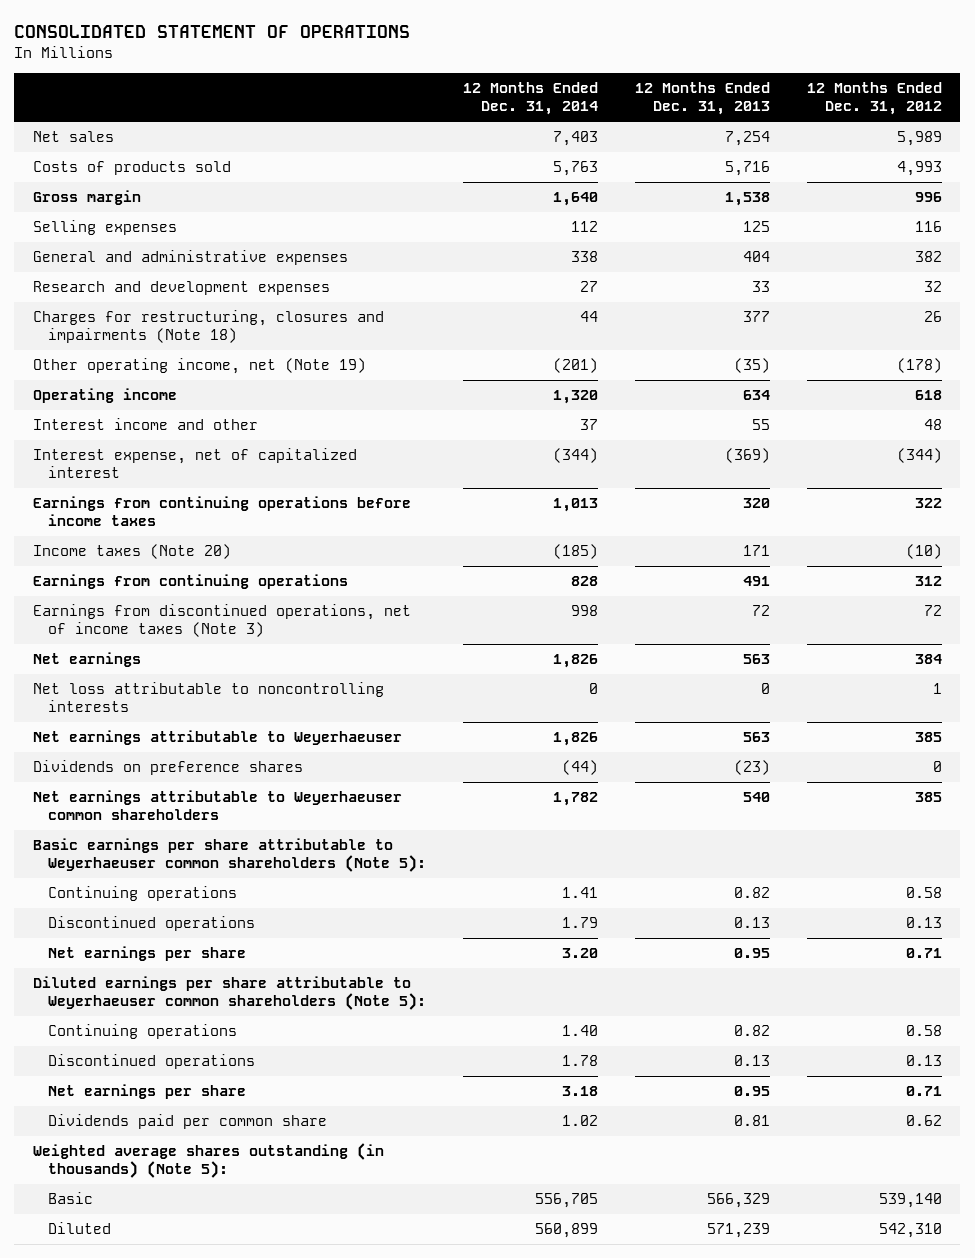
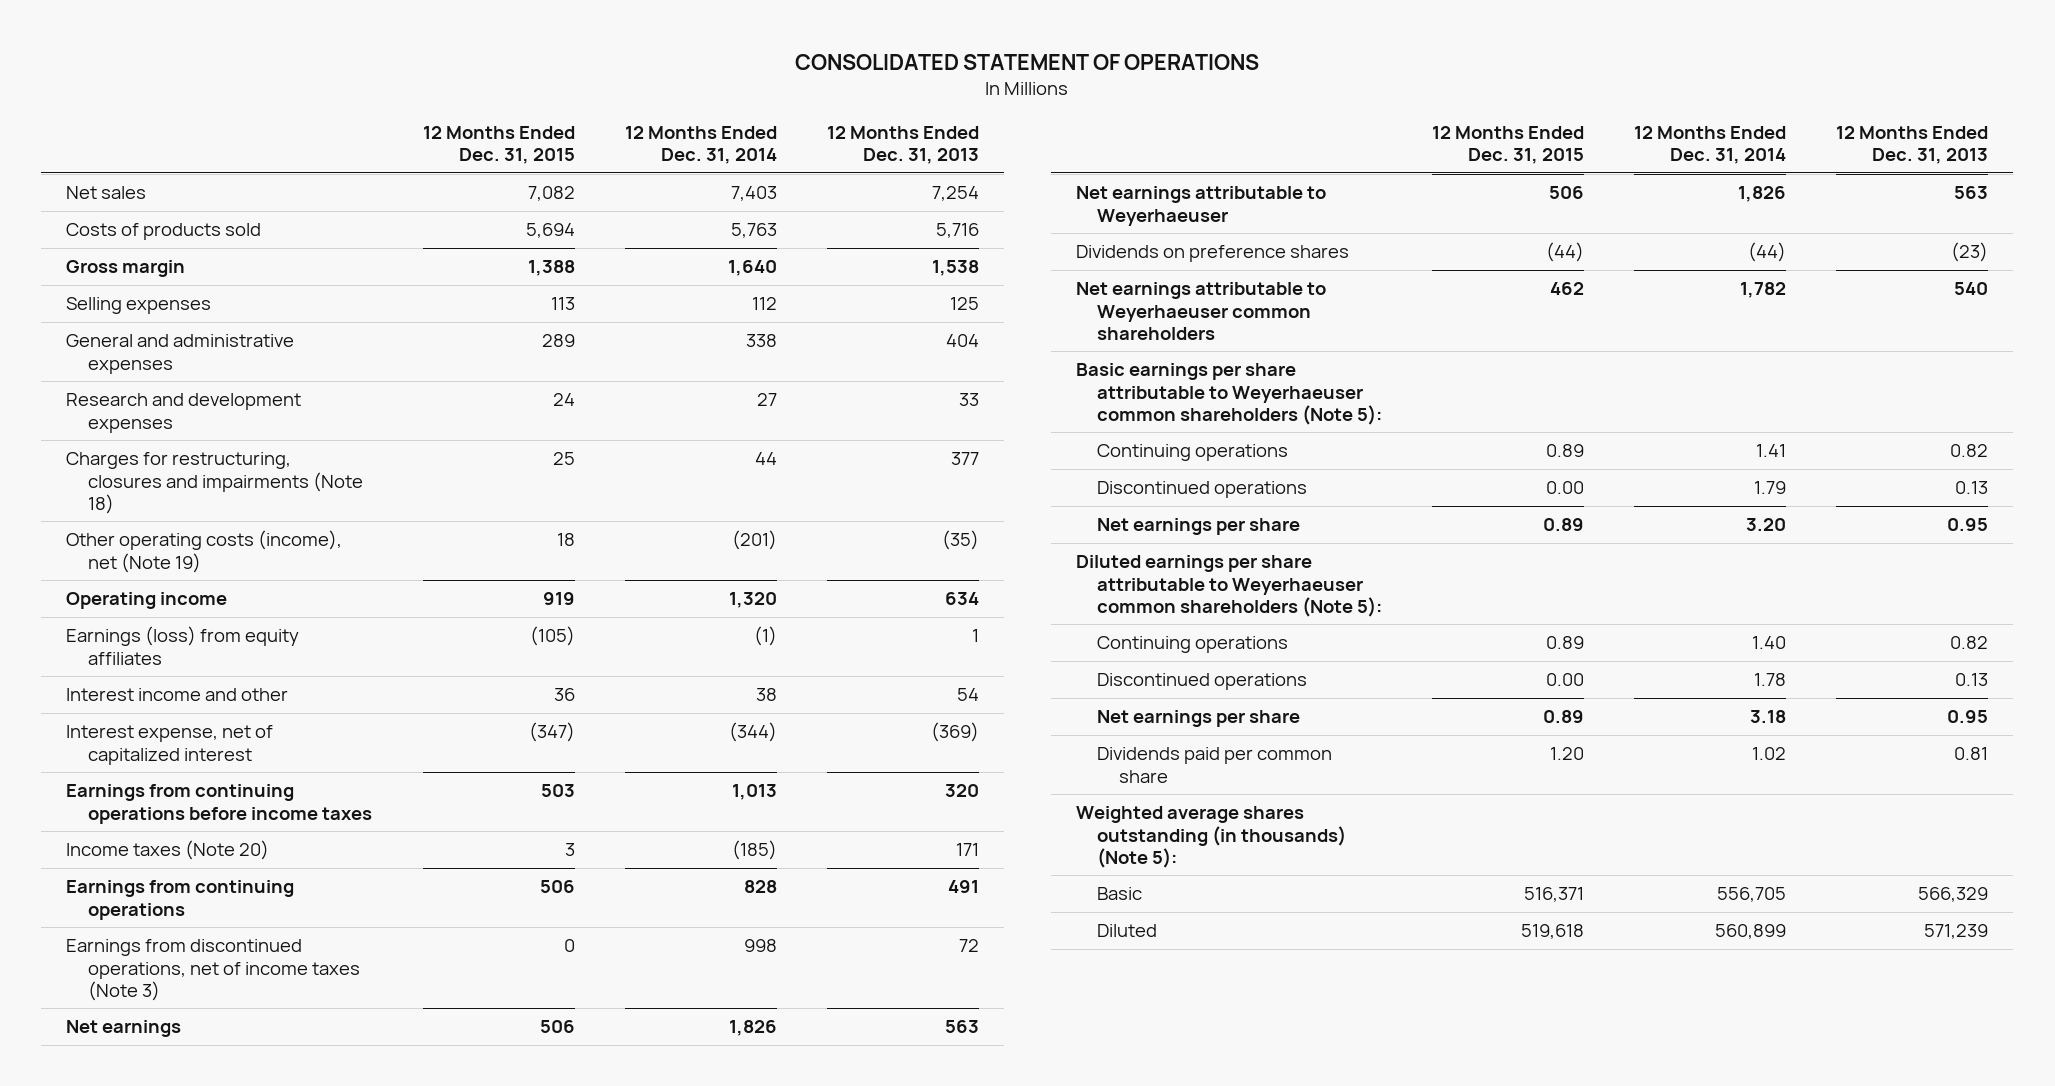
- | 12 Months Ended Dec. 31, 2014 | 12 Months Ended Dec. 31, 2013 | 12 Months Ended Dec. 31, 2012
+ | 12 Months Ended Dec. 31, 2015 | 12 Months Ended Dec. 31, 2014 | 12 Months Ended Dec. 31, 2013
- Other operating income, net (Note 19) | (201) | (35) | (178)
+ Other operating costs (income), net (Note 19) | 18 | (201) | (35)
- Interest income and other | 37 | 55 | 48
+ Earnings (loss) from equity affiliates | (105) | (1) | 1
+ Interest income and other | 36 | 38 | 54
- Net loss attributable to noncontrolling interests | 0 | 0 | 1

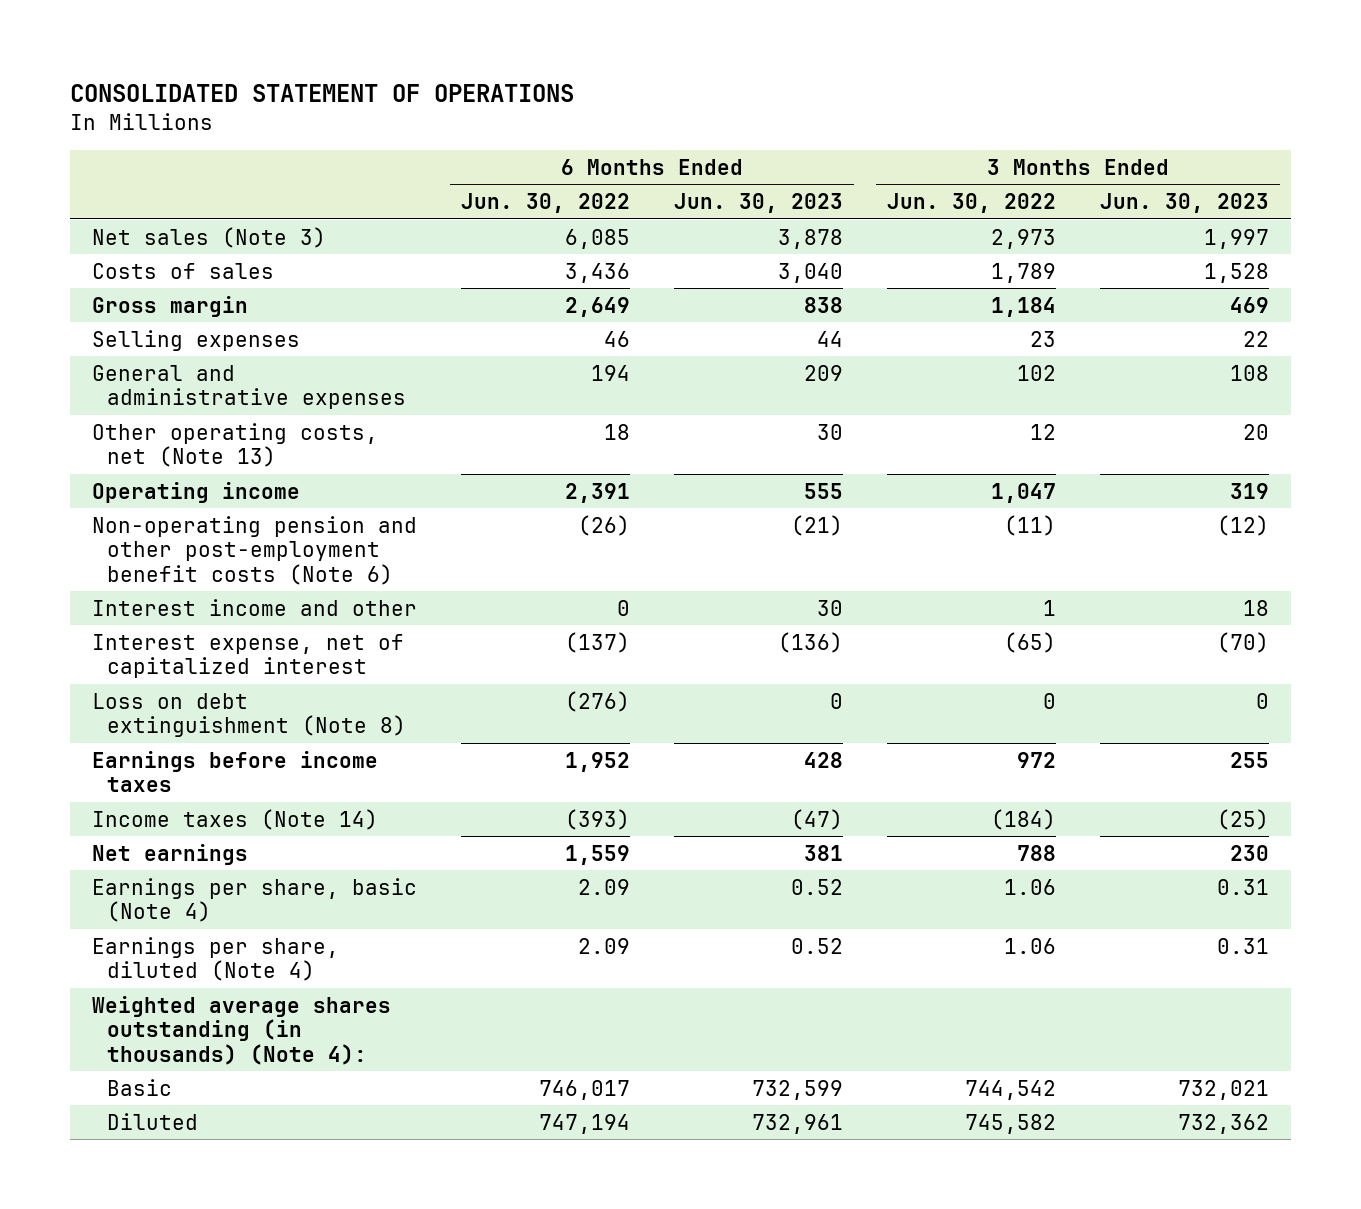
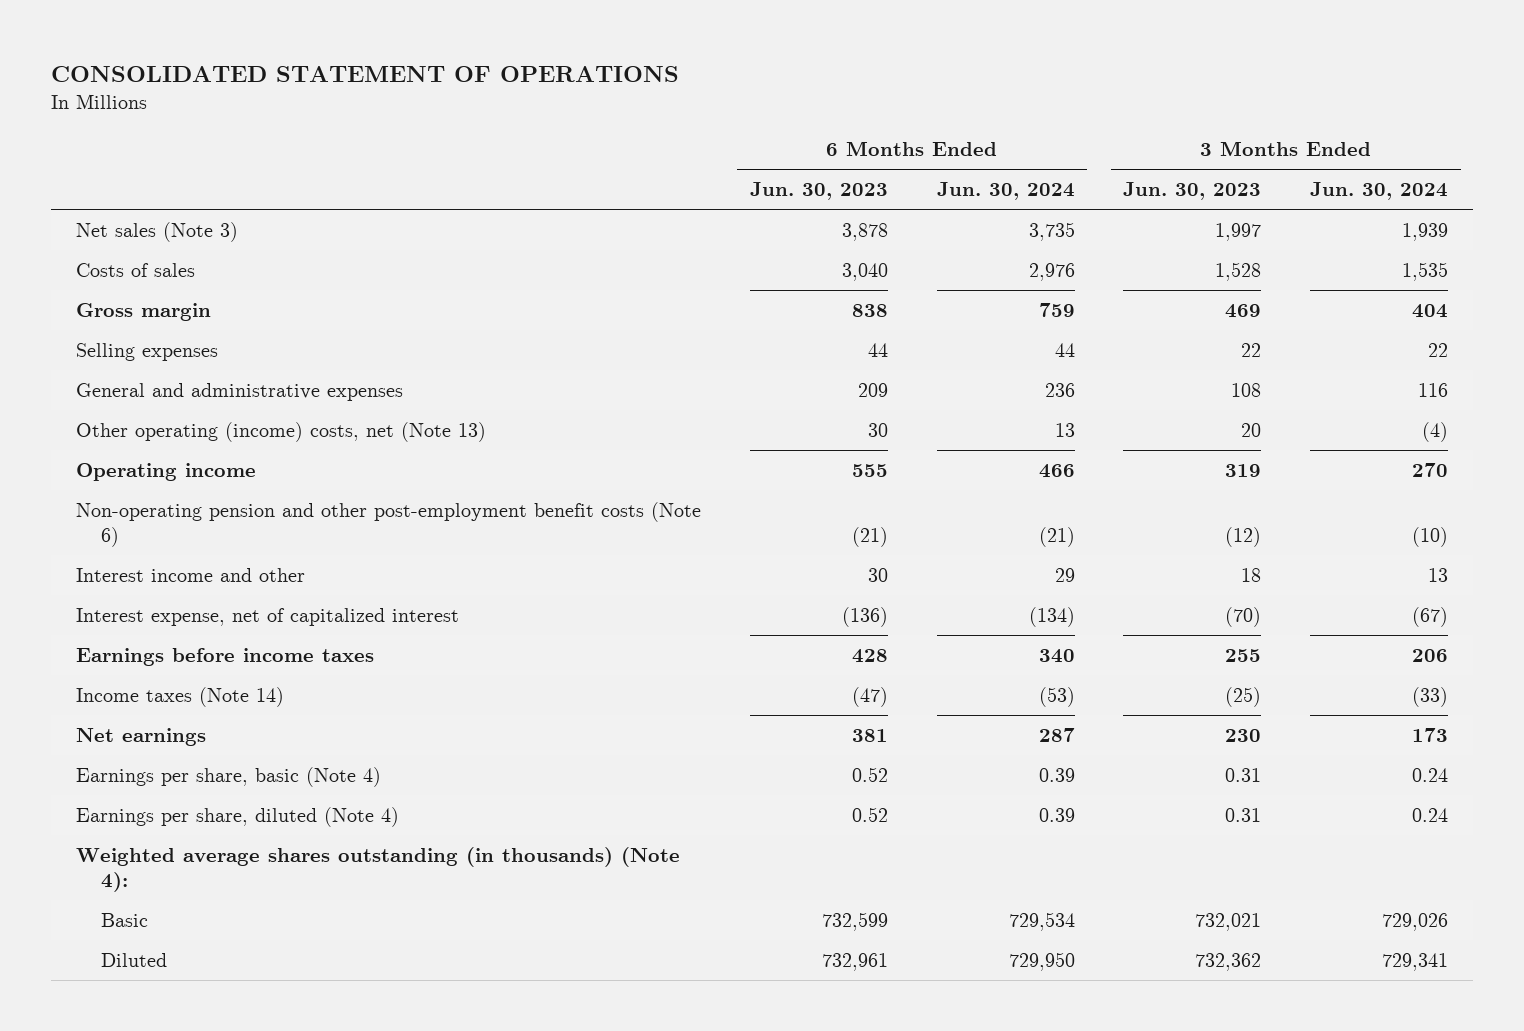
- | 6 Months Ended Jun. 30, 2022 | 6 Months Ended Jun. 30, 2023 | 3 Months Ended Jun. 30, 2022 | 3 Months Ended Jun. 30, 2023
+ | 6 Months Ended Jun. 30, 2023 | 6 Months Ended Jun. 30, 2024 | 3 Months Ended Jun. 30, 2023 | 3 Months Ended Jun. 30, 2024
- Other operating costs, net (Note 13) | 18 | 30 | 12 | 20
+ Other operating (income) costs, net (Note 13) | 30 | 13 | 20 | (4)
- Loss on debt extinguishment (Note 8) | (276) | 0 | 0 | 0

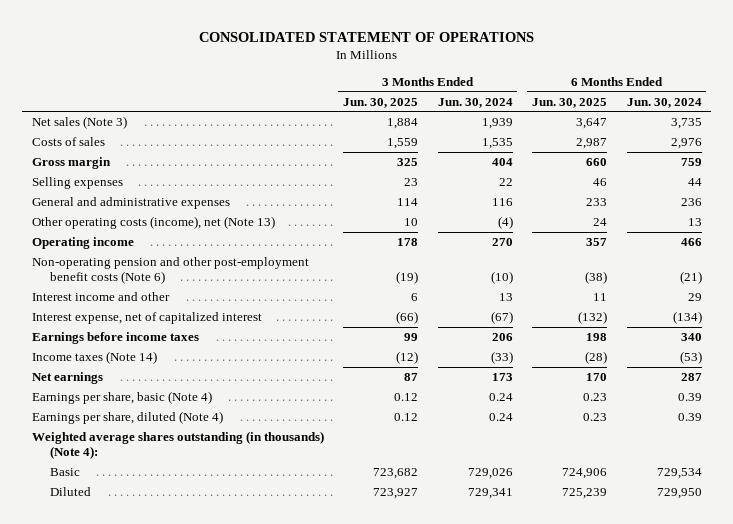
- | 6 Months Ended Jun. 30, 2023 | 6 Months Ended Jun. 30, 2024 | 3 Months Ended Jun. 30, 2023 | 3 Months Ended Jun. 30, 2024
+ | 3 Months Ended Jun. 30, 2025 | 3 Months Ended Jun. 30, 2024 | 6 Months Ended Jun. 30, 2025 | 6 Months Ended Jun. 30, 2024
- Other operating (income) costs, net (Note 13) | 30 | 13 | 20 | (4)
+ Other operating costs (income), net (Note 13) | 10 | (4) | 24 | 13

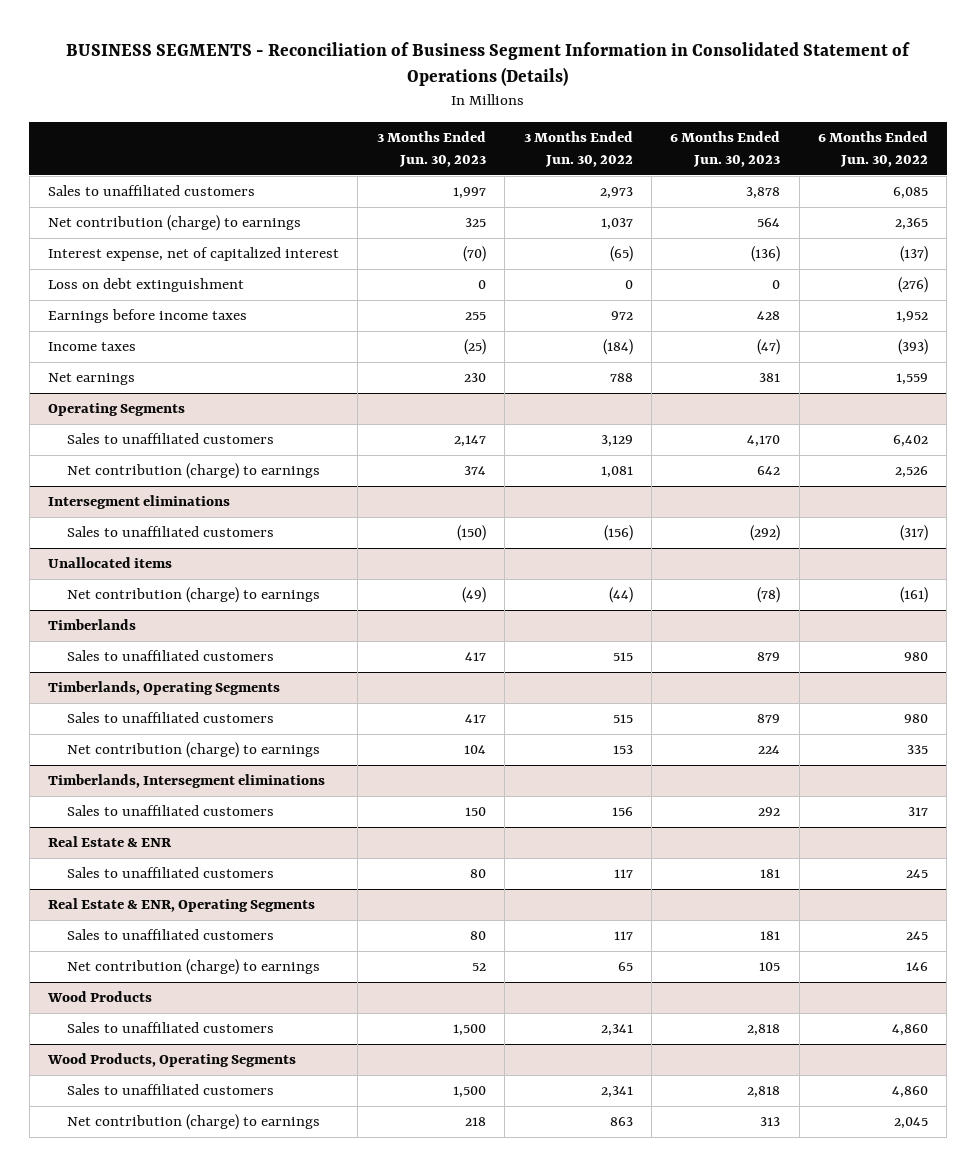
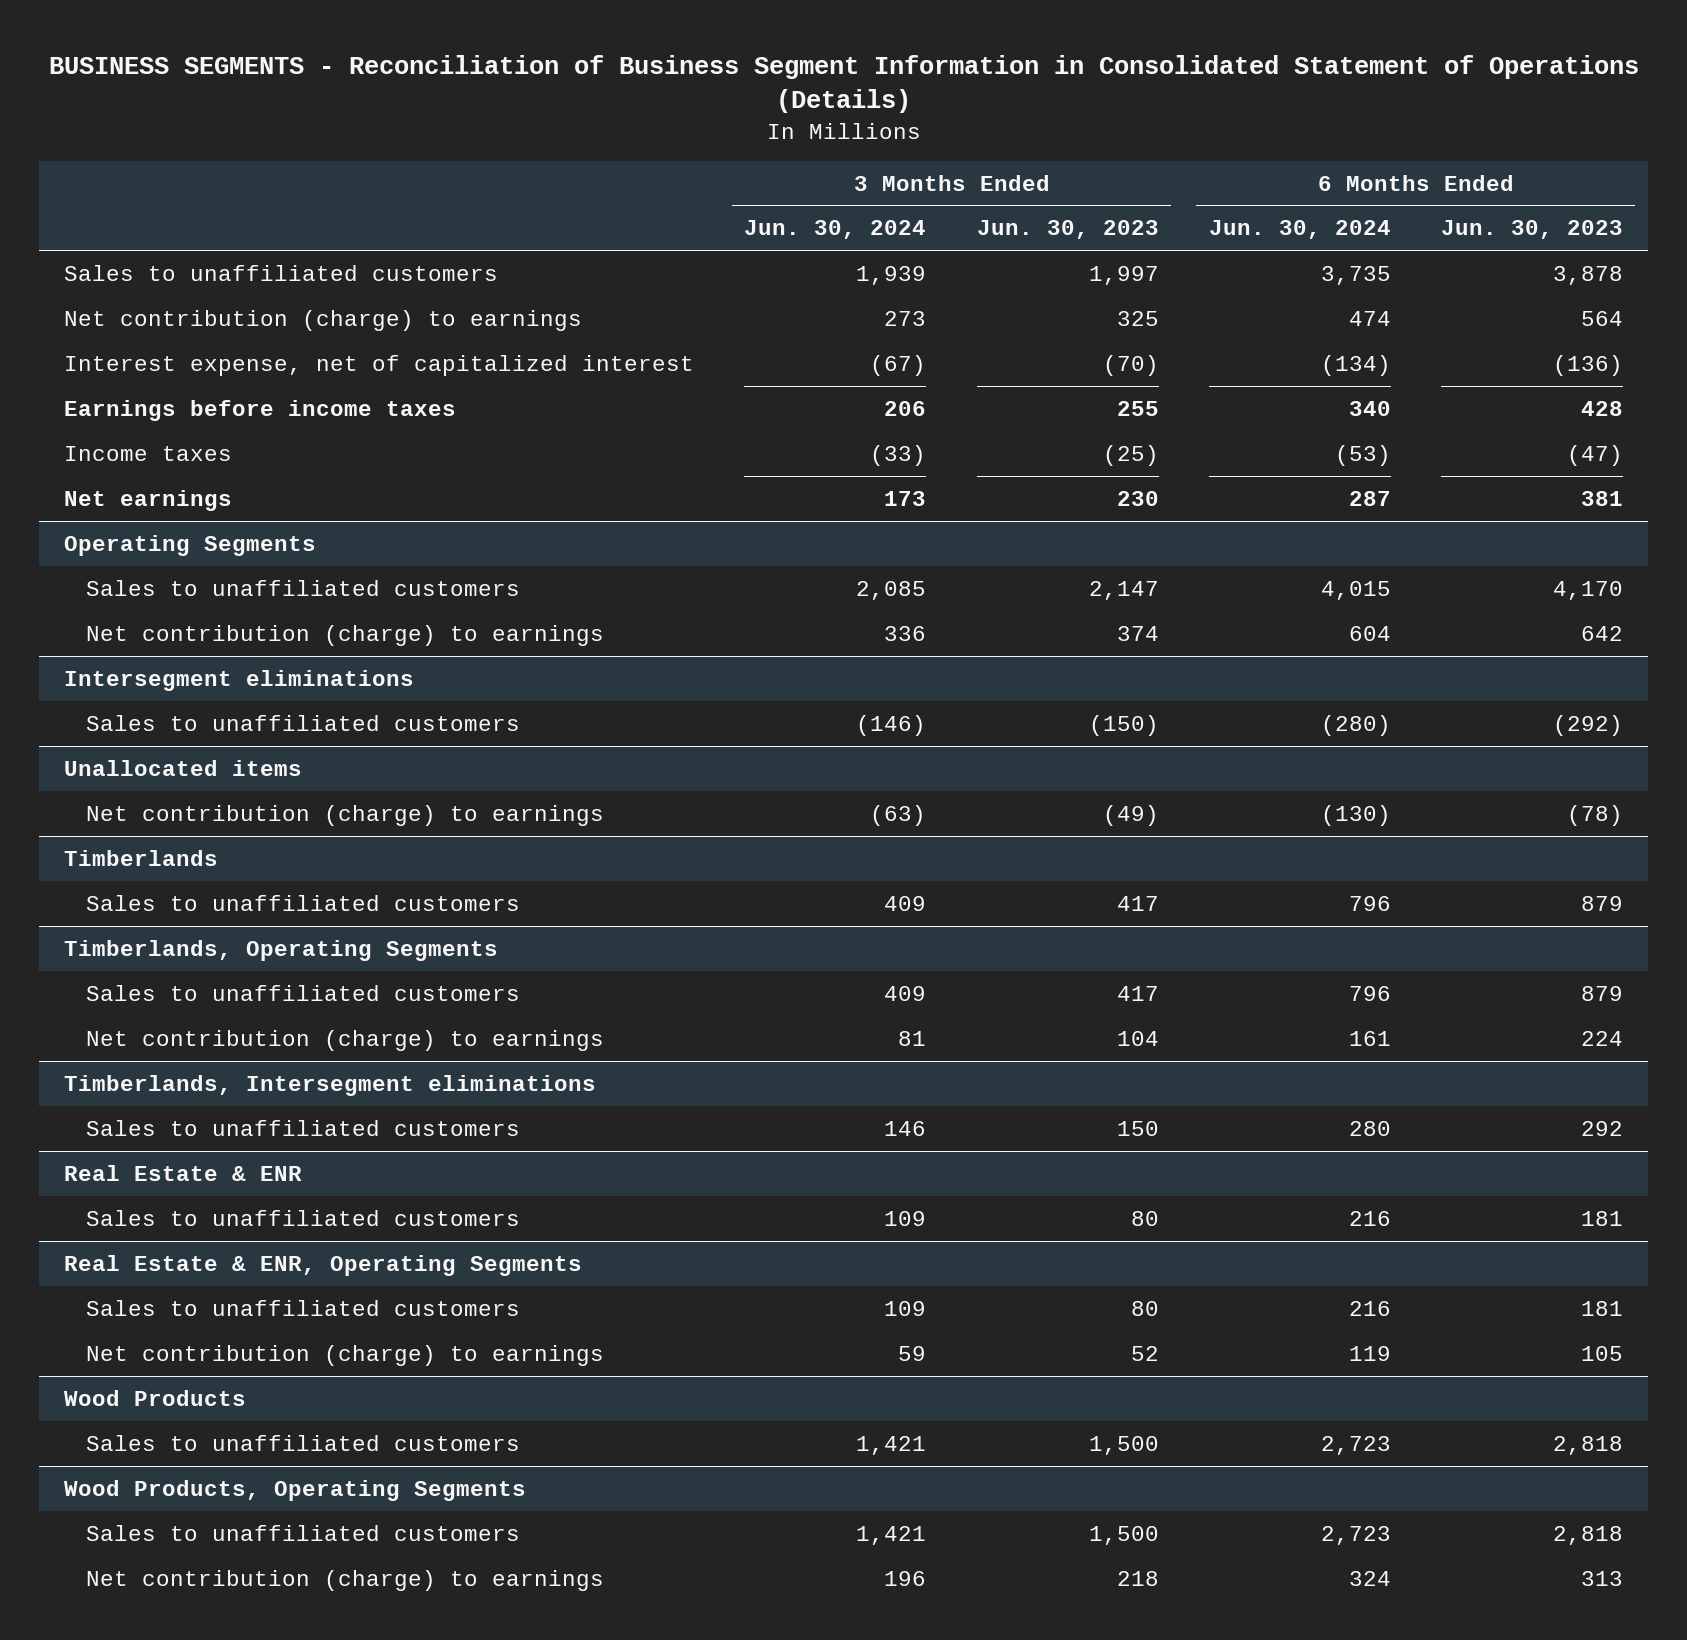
- | 3 Months Ended Jun. 30, 2023 | 3 Months Ended Jun. 30, 2022 | 6 Months Ended Jun. 30, 2023 | 6 Months Ended Jun. 30, 2022
+ | 3 Months Ended Jun. 30, 2024 | 3 Months Ended Jun. 30, 2023 | 6 Months Ended Jun. 30, 2024 | 6 Months Ended Jun. 30, 2023
- Loss on debt extinguishment | 0 | 0 | 0 | (276)

